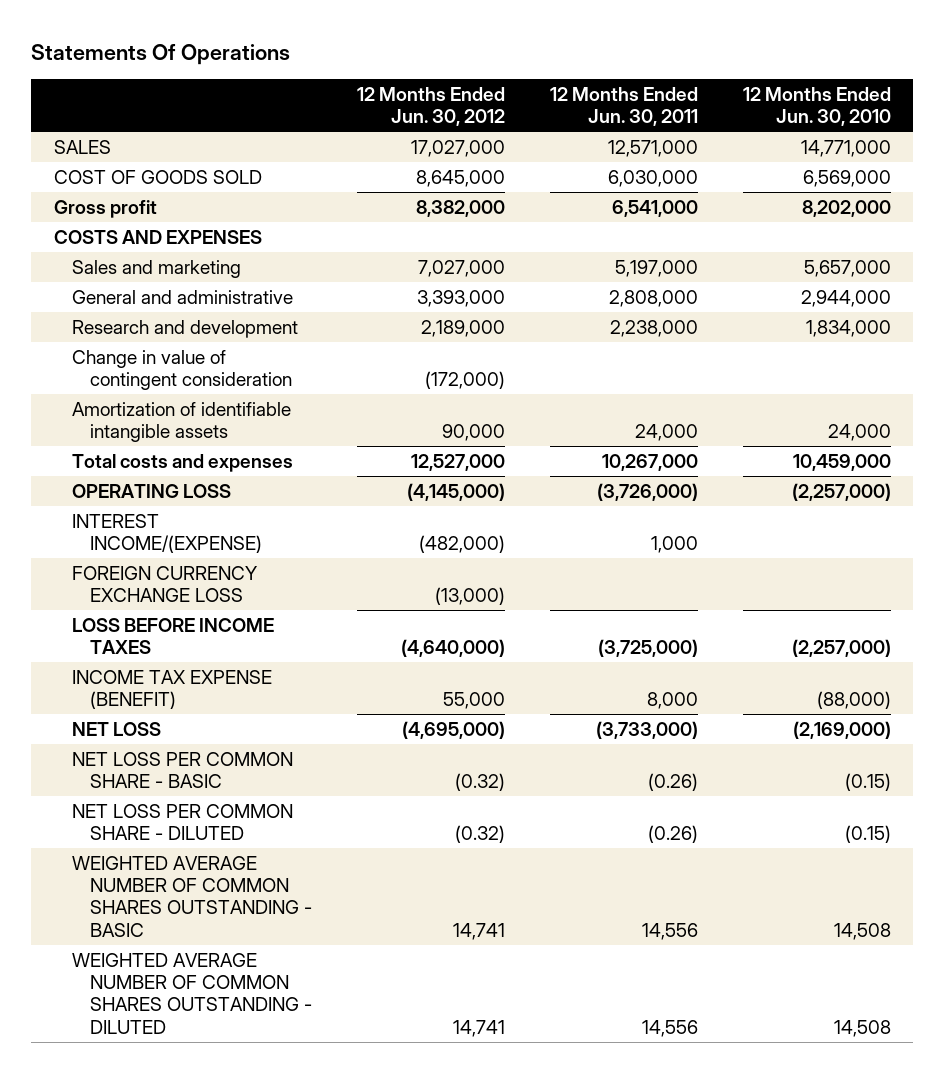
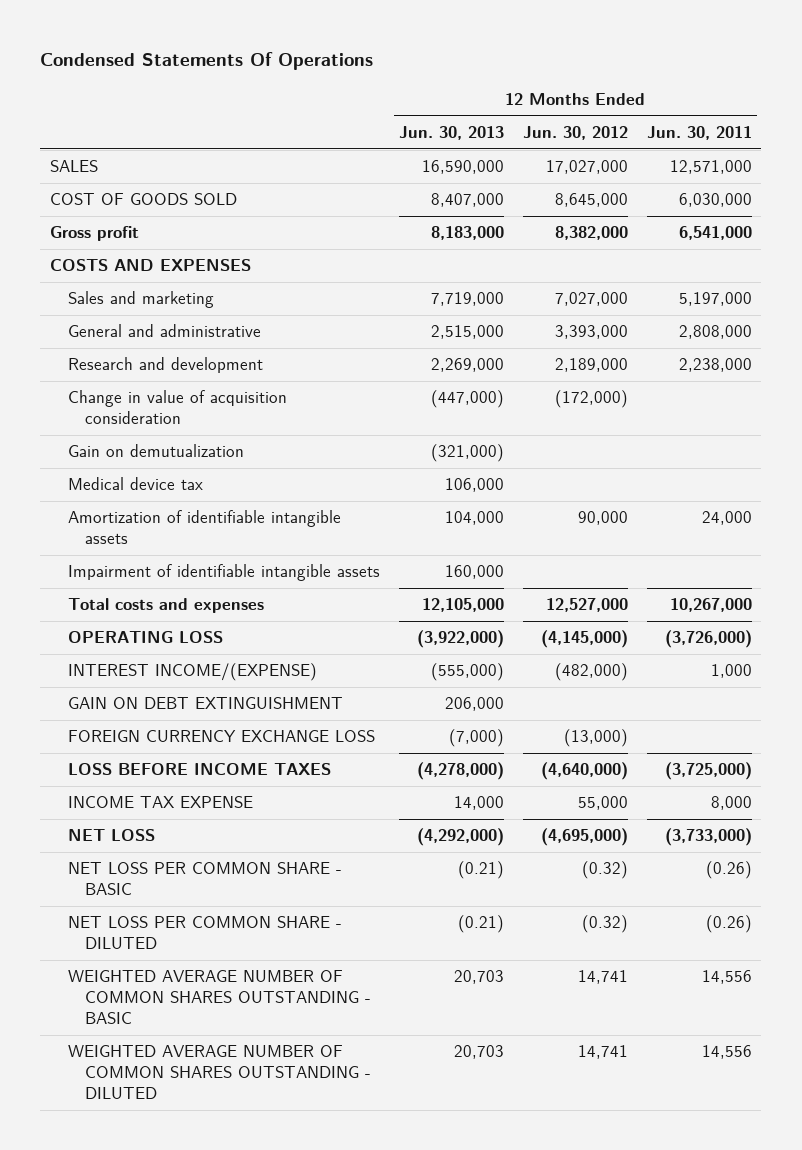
- Statements Of Operations
+ Condensed Statements Of Operations
- | 12 Months Ended Jun. 30, 2012 | 12 Months Ended Jun. 30, 2011 | 12 Months Ended Jun. 30, 2010
+ | 12 Months Ended Jun. 30, 2013 | 12 Months Ended Jun. 30, 2012 | 12 Months Ended Jun. 30, 2011
- Change in value of contingent consideration | (172,000) | |
+ Change in value of acquisition consideration | (447,000) | (172,000) |
+ Gain on demutualization | (321,000) | |
+ Medical device tax | 106,000 | |
+ Impairment of identifiable intangible assets | 160,000 | |
+ GAIN ON DEBT EXTINGUISHMENT | 206,000 | |
- INCOME TAX EXPENSE (BENEFIT) | 55,000 | 8,000 | (88,000)
+ INCOME TAX EXPENSE | 14,000 | 55,000 | 8,000

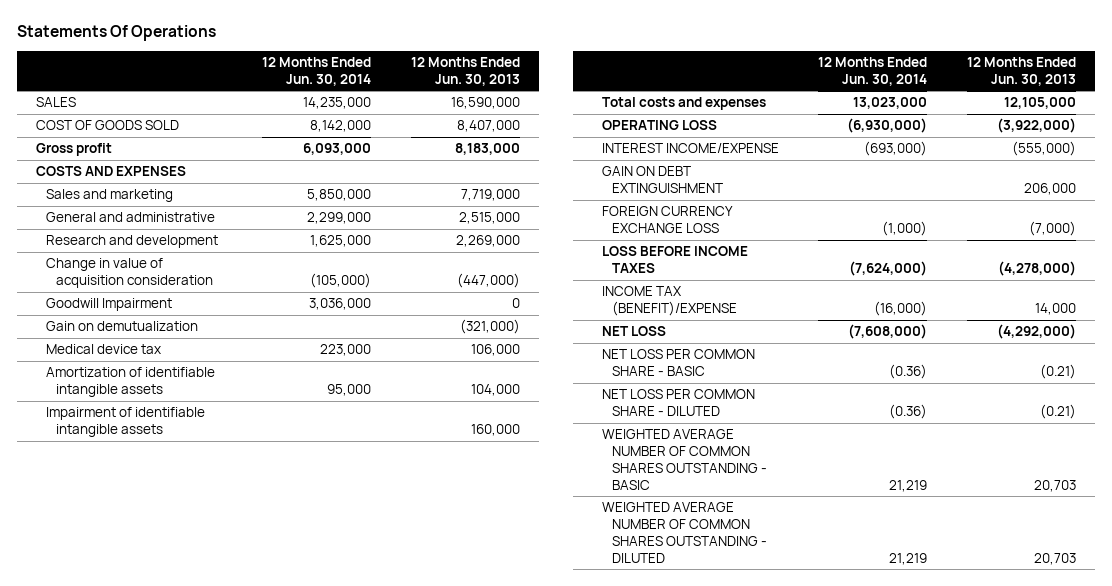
- Condensed Statements Of Operations
+ Statements Of Operations
- | 12 Months Ended Jun. 30, 2013 | 12 Months Ended Jun. 30, 2012 | 12 Months Ended Jun. 30, 2011
+ | 12 Months Ended Jun. 30, 2014 | 12 Months Ended Jun. 30, 2013
+ Goodwill Impairment | 3,036,000 | 0
- INTEREST INCOME/(EXPENSE) | (555,000) | (482,000) | 1,000
+ INTEREST INCOME/EXPENSE | (693,000) | (555,000)
- INCOME TAX EXPENSE | 14,000 | 55,000 | 8,000
+ INCOME TAX (BENEFIT)/EXPENSE | (16,000) | 14,000

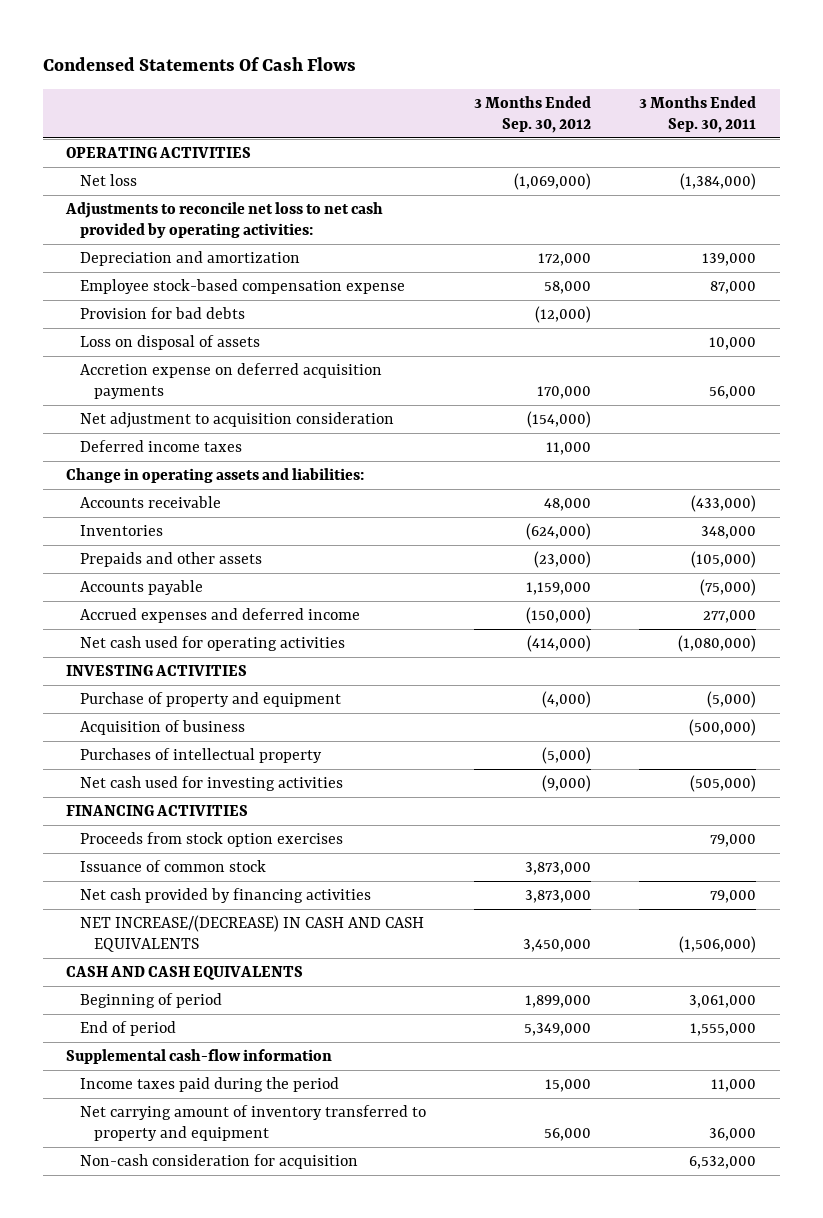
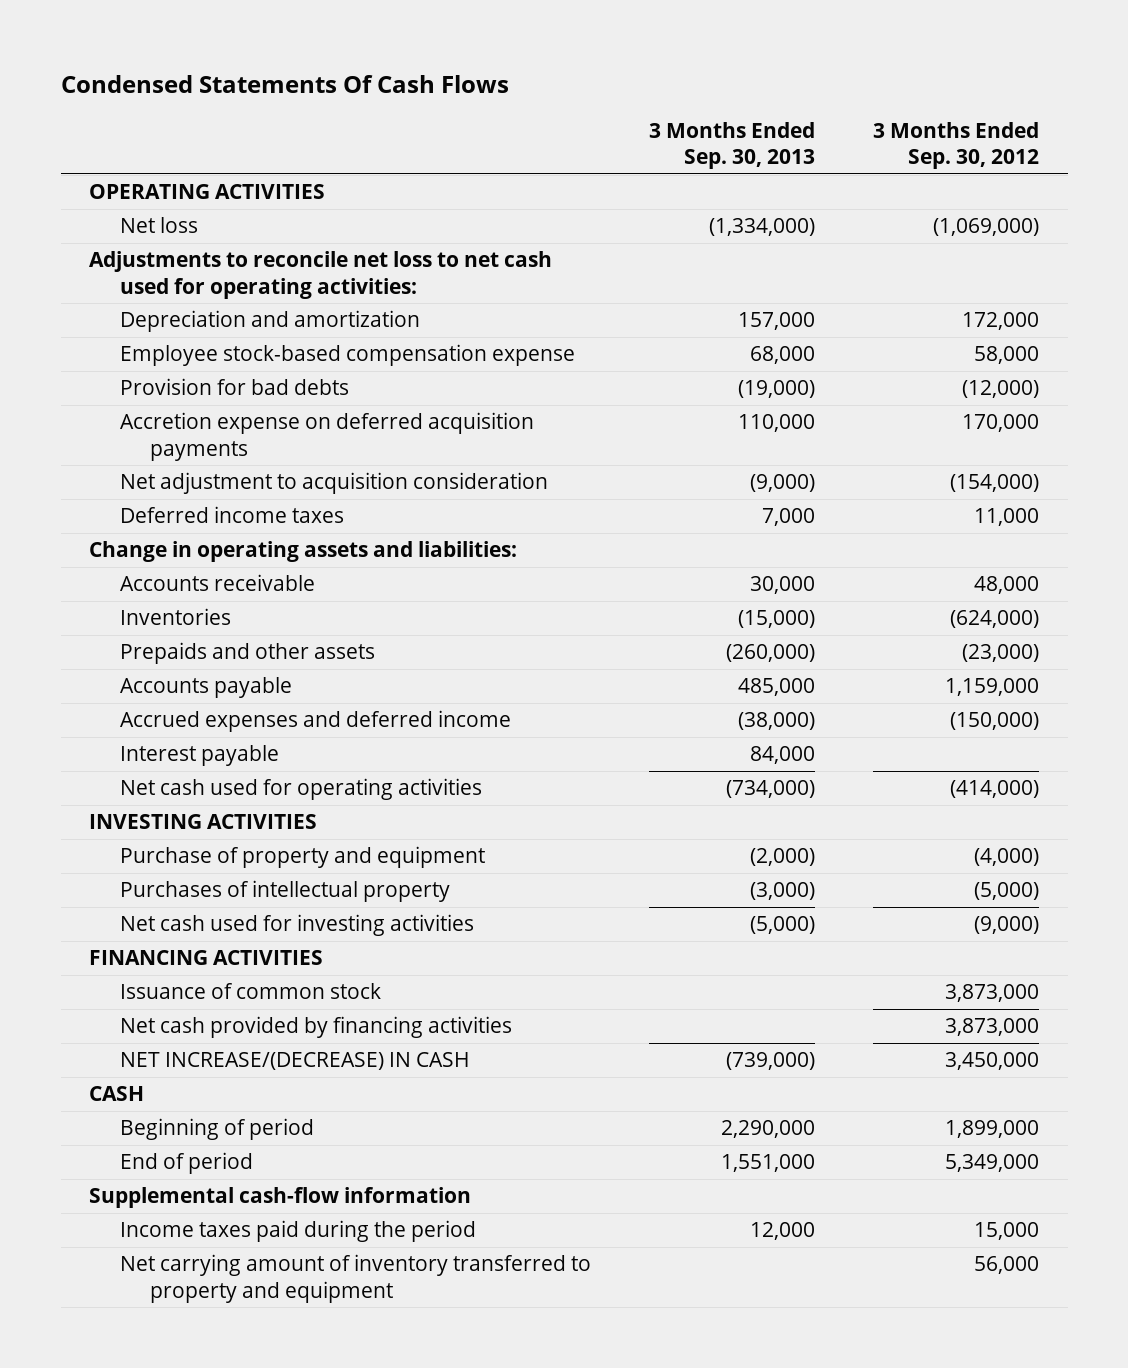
- | 3 Months Ended Sep. 30, 2012 | 3 Months Ended Sep. 30, 2011
+ | 3 Months Ended Sep. 30, 2013 | 3 Months Ended Sep. 30, 2012
- Adjustments to reconcile net loss to net cash provided by operating activities:
+ Adjustments to reconcile net loss to net cash used for operating activities:
- Loss on disposal of assets | | 10,000
+ Interest payable | 84,000 |
- Acquisition of business | | (500,000)
- Proceeds from stock option exercises | | 79,000
- NET INCREASE/(DECREASE) IN CASH AND CASH EQUIVALENTS | 3,450,000 | (1,506,000)
- CASH AND CASH EQUIVALENTS
+ NET INCREASE/(DECREASE) IN CASH | (739,000) | 3,450,000
+ CASH
- Non-cash consideration for acquisition | | 6,532,000

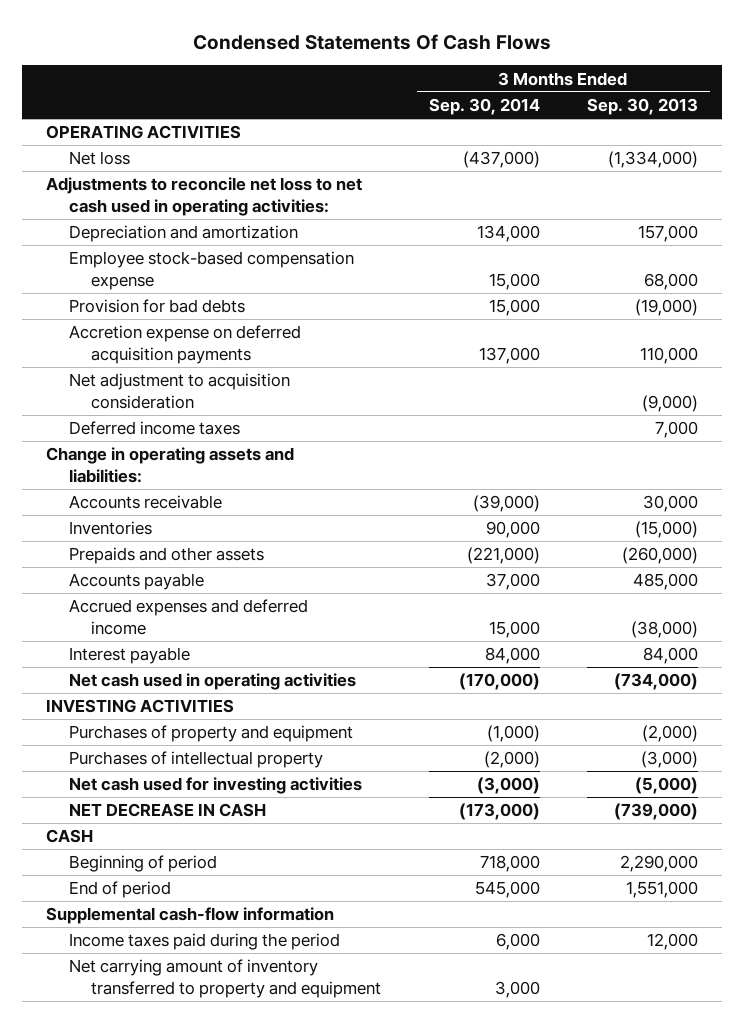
- | 3 Months Ended Sep. 30, 2013 | 3 Months Ended Sep. 30, 2012
+ | 3 Months Ended Sep. 30, 2014 | 3 Months Ended Sep. 30, 2013
- Adjustments to reconcile net loss to net cash used for operating activities:
+ Adjustments to reconcile net loss to net cash used in operating activities:
- Net cash used for operating activities | (734,000) | (414,000)
+ Net cash used in operating activities | (170,000) | (734,000)
- Purchase of property and equipment | (2,000) | (4,000)
+ Purchases of property and equipment | (1,000) | (2,000)
- FINANCING ACTIVITIES
- Issuance of common stock | | 3,873,000
- Net cash provided by financing activities | | 3,873,000
- NET INCREASE/(DECREASE) IN CASH | (739,000) | 3,450,000
+ NET DECREASE IN CASH | (173,000) | (739,000)

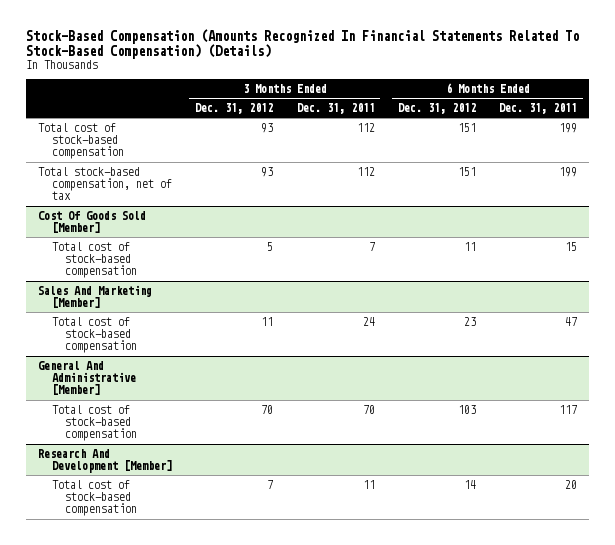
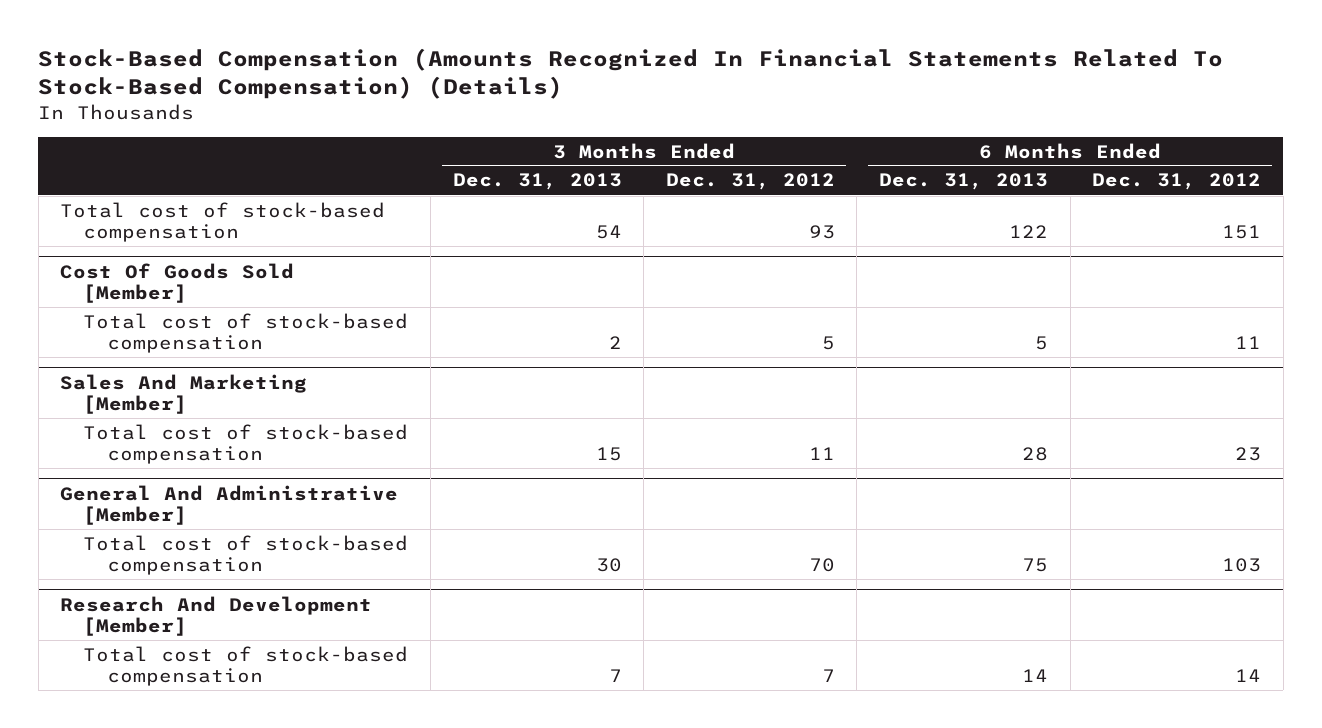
- | 3 Months Ended Dec. 31, 2012 | 3 Months Ended Dec. 31, 2011 | 6 Months Ended Dec. 31, 2012 | 6 Months Ended Dec. 31, 2011
+ | 3 Months Ended Dec. 31, 2013 | 3 Months Ended Dec. 31, 2012 | 6 Months Ended Dec. 31, 2013 | 6 Months Ended Dec. 31, 2012
- Total stock-based compensation, net of tax | 93 | 112 | 151 | 199

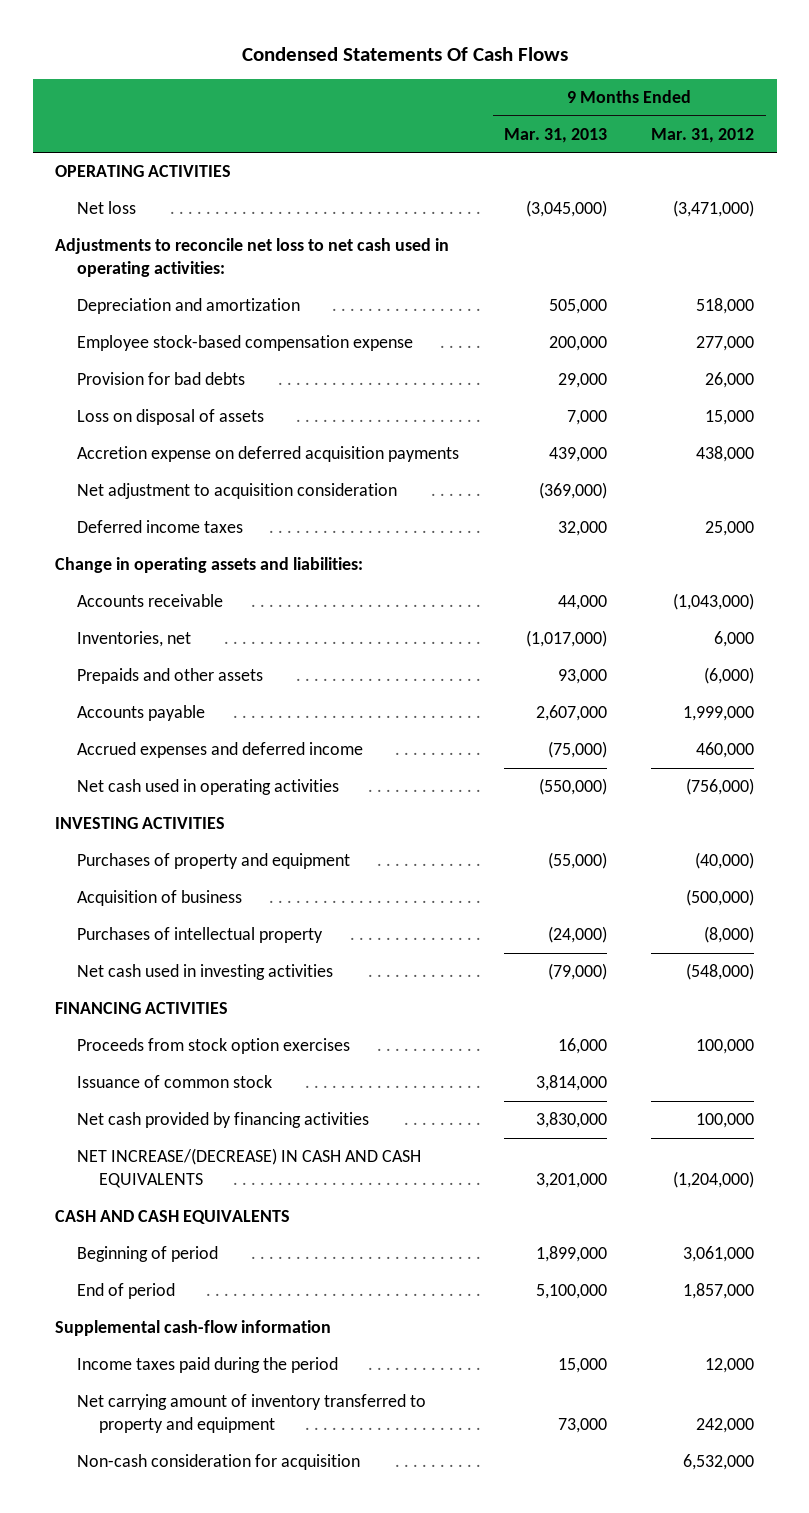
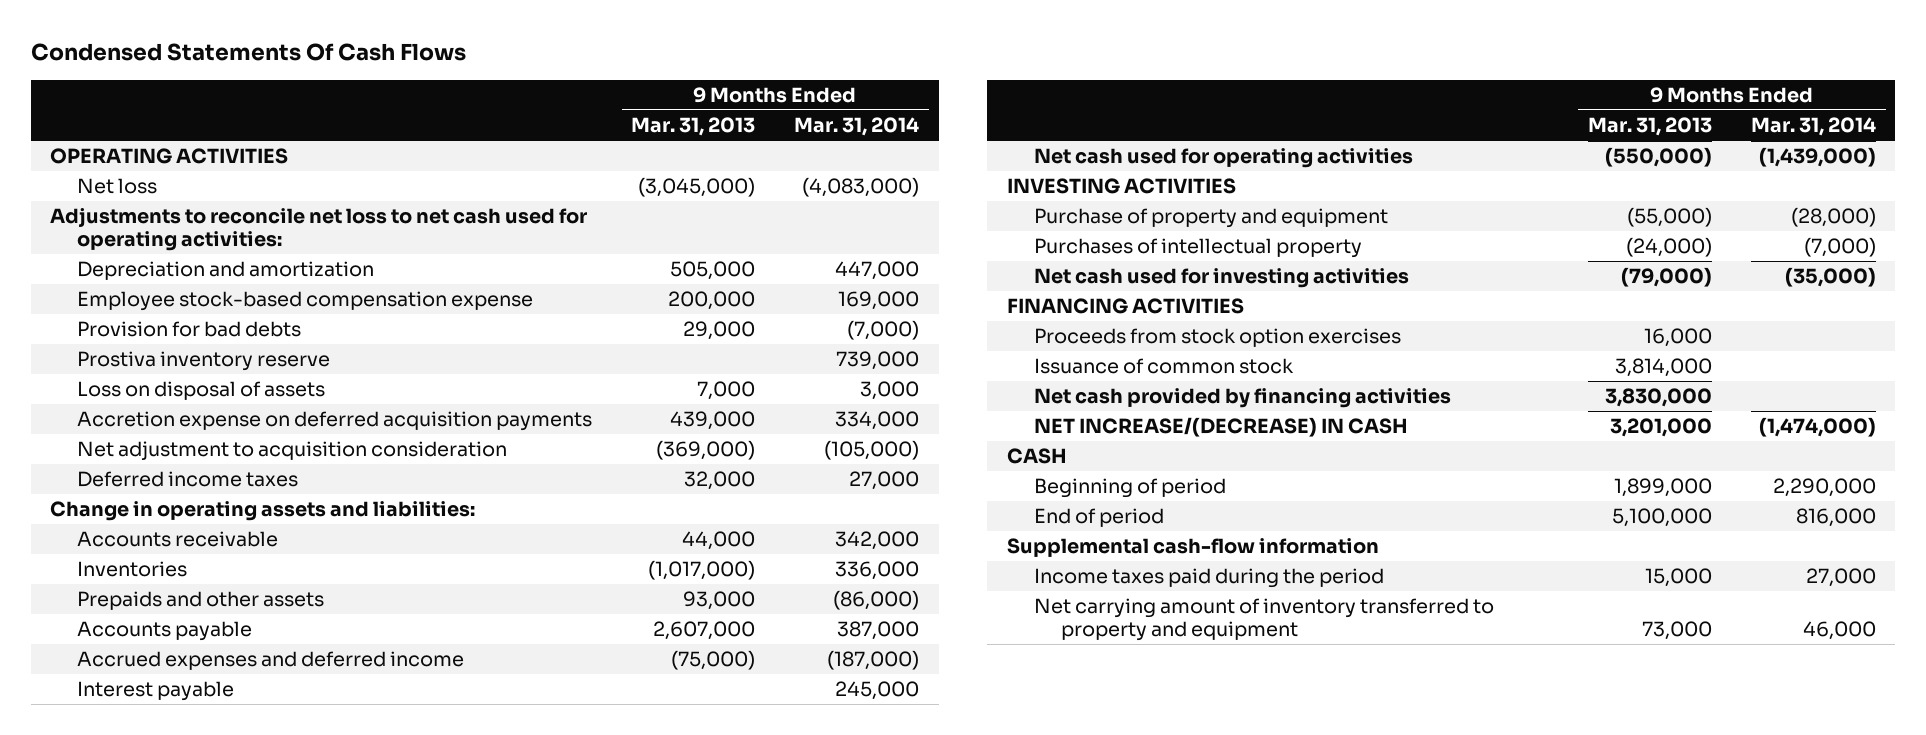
- | 9 Months Ended Mar. 31, 2013 | 9 Months Ended Mar. 31, 2012
+ | 9 Months Ended Mar. 31, 2013 | 9 Months Ended Mar. 31, 2014
- Adjustments to reconcile net loss to net cash used in operating activities:
+ Adjustments to reconcile net loss to net cash used for operating activities:
+ Prostiva inventory reserve | | 739,000
- Inventories, net | (1,017,000) | 6,000
+ Inventories | (1,017,000) | 336,000
- Net cash used in operating activities | (550,000) | (756,000)
+ Interest payable | | 245,000
+ Net cash used for operating activities | (550,000) | (1,439,000)
- Purchases of property and equipment | (55,000) | (40,000)
- Acquisition of business | | (500,000)
+ Purchase of property and equipment | (55,000) | (28,000)
- Net cash used in investing activities | (79,000) | (548,000)
+ Net cash used for investing activities | (79,000) | (35,000)
- NET INCREASE/(DECREASE) IN CASH AND CASH EQUIVALENTS | 3,201,000 | (1,204,000)
- CASH AND CASH EQUIVALENTS
+ NET INCREASE/(DECREASE) IN CASH | 3,201,000 | (1,474,000)
+ CASH
- Non-cash consideration for acquisition | | 6,532,000

